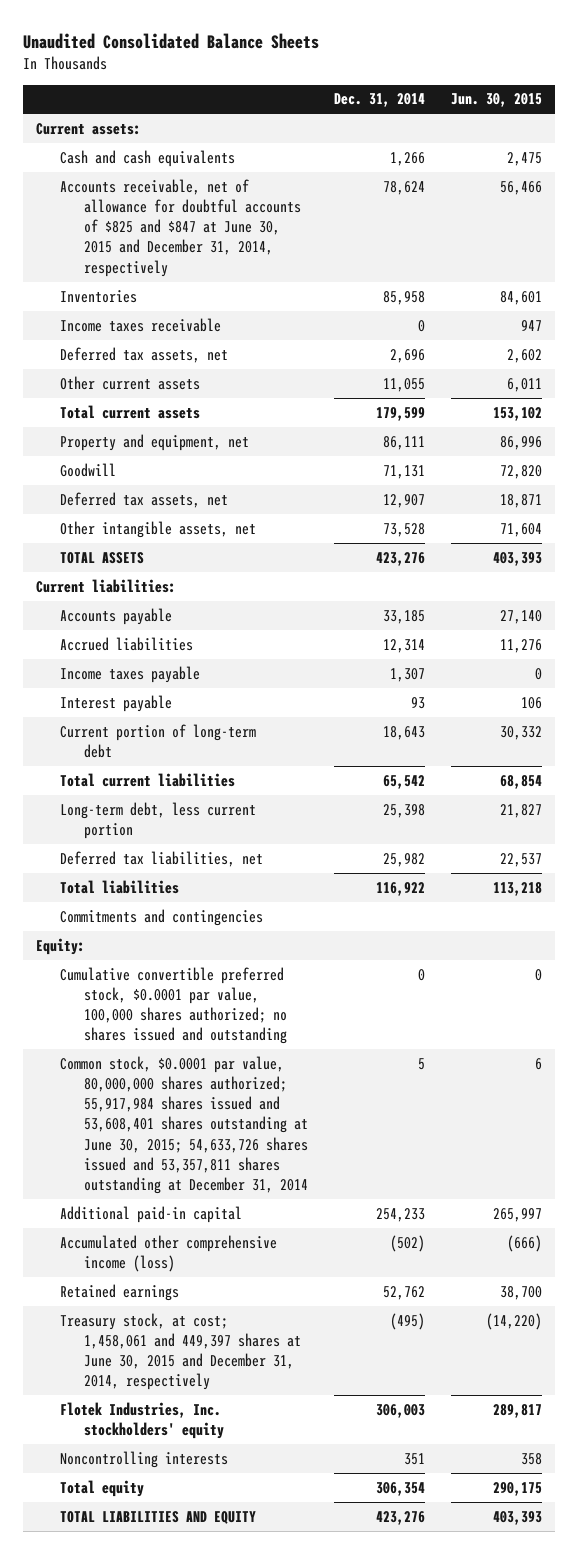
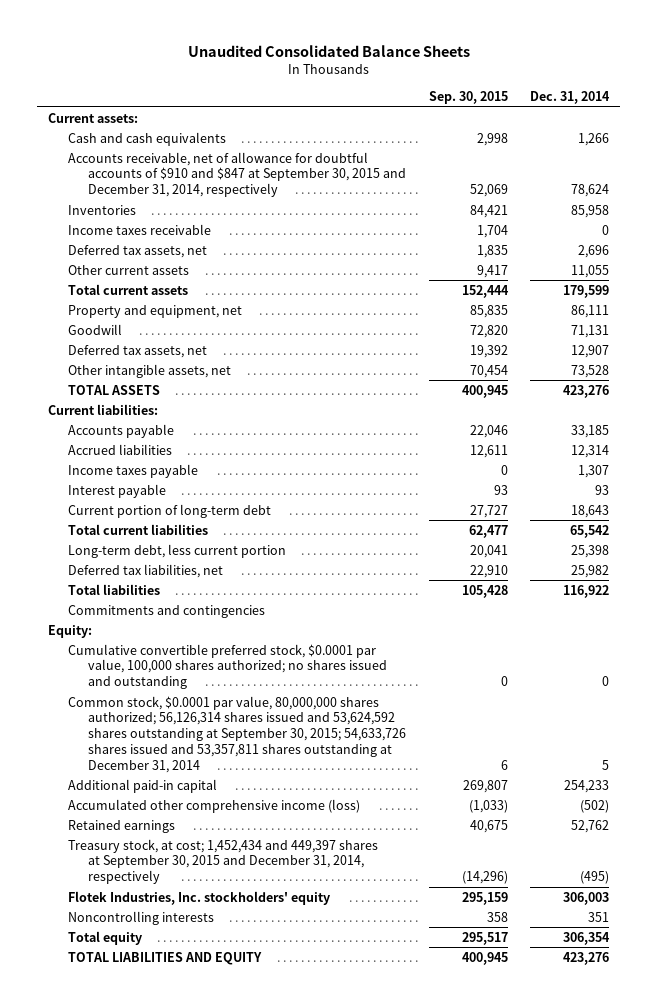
- | Dec. 31, 2014 | Jun. 30, 2015
+ | Sep. 30, 2015 | Dec. 31, 2014
- Accounts receivable, net of allowance for doubtful accounts of $825 and $847 at June 30, 2015 and December 31, 2014, respectively | 78,624 | 56,466
+ Accounts receivable, net of allowance for doubtful accounts of $910 and $847 at September 30, 2015 and December 31, 2014, respectively | 52,069 | 78,624
- Common stock, $0.0001 par value, 80,000,000 shares authorized; 55,917,984 shares issued and 53,608,401 shares outstanding at June 30, 2015; 54,633,726 shares issued and 53,357,811 shares outstanding at December 31, 2014 | 5 | 6
+ Common stock, $0.0001 par value, 80,000,000 shares authorized; 56,126,314 shares issued and 53,624,592 shares outstanding at September 30, 2015; 54,633,726 shares issued and 53,357,811 shares outstanding at December 31, 2014 | 6 | 5
- Treasury stock, at cost; 1,458,061 and 449,397 shares at June 30, 2015 and December 31, 2014, respectively | (495) | (14,220)
+ Treasury stock, at cost; 1,452,434 and 449,397 shares at September 30, 2015 and December 31, 2014, respectively | (14,296) | (495)

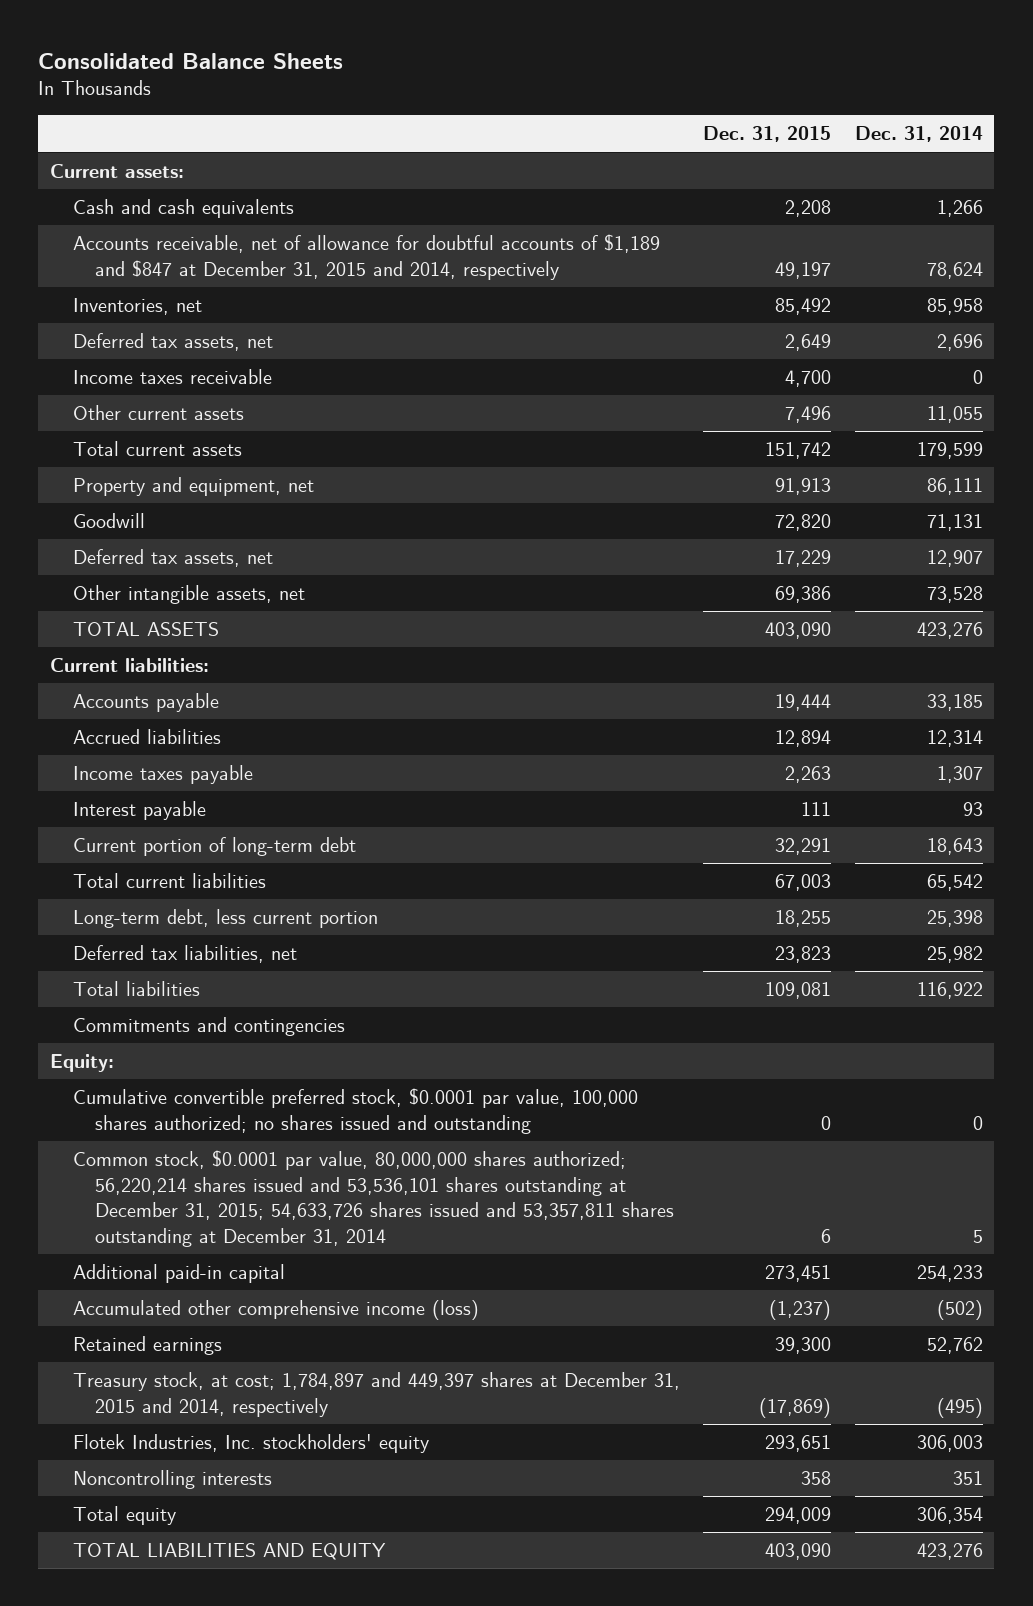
- Unaudited Consolidated Balance Sheets
+ Consolidated Balance Sheets
- | Sep. 30, 2015 | Dec. 31, 2014
+ | Dec. 31, 2015 | Dec. 31, 2014
- Accounts receivable, net of allowance for doubtful accounts of $910 and $847 at September 30, 2015 and December 31, 2014, respectively | 52,069 | 78,624
- Inventories | 84,421 | 85,958
+ Accounts receivable, net of allowance for doubtful accounts of $1,189 and $847 at December 31, 2015 and 2014, respectively | 49,197 | 78,624
+ Inventories, net | 85,492 | 85,958
moved down: Income taxes receivable | 4,700 | 0
- Common stock, $0.0001 par value, 80,000,000 shares authorized; 56,126,314 shares issued and 53,624,592 shares outstanding at September 30, 2015; 54,633,726 shares issued and 53,357,811 shares outstanding at December 31, 2014 | 6 | 5
+ Common stock, $0.0001 par value, 80,000,000 shares authorized; 56,220,214 shares issued and 53,536,101 shares outstanding at December 31, 2015; 54,633,726 shares issued and 53,357,811 shares outstanding at December 31, 2014 | 6 | 5
- Treasury stock, at cost; 1,452,434 and 449,397 shares at September 30, 2015 and December 31, 2014, respectively | (14,296) | (495)
+ Treasury stock, at cost; 1,784,897 and 449,397 shares at December 31, 2015 and 2014, respectively | (17,869) | (495)

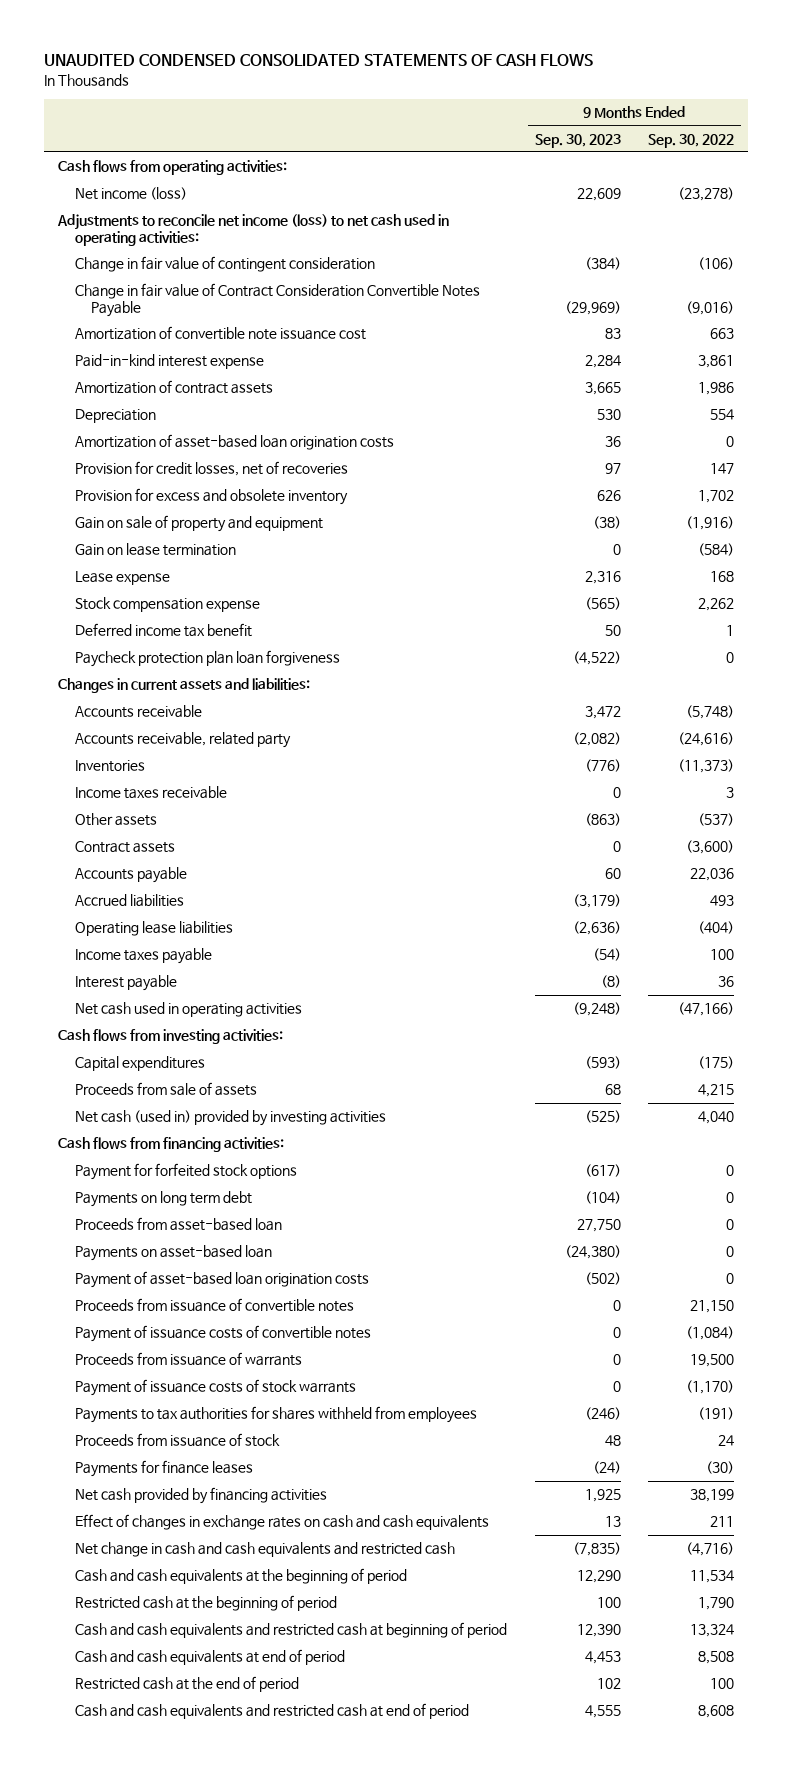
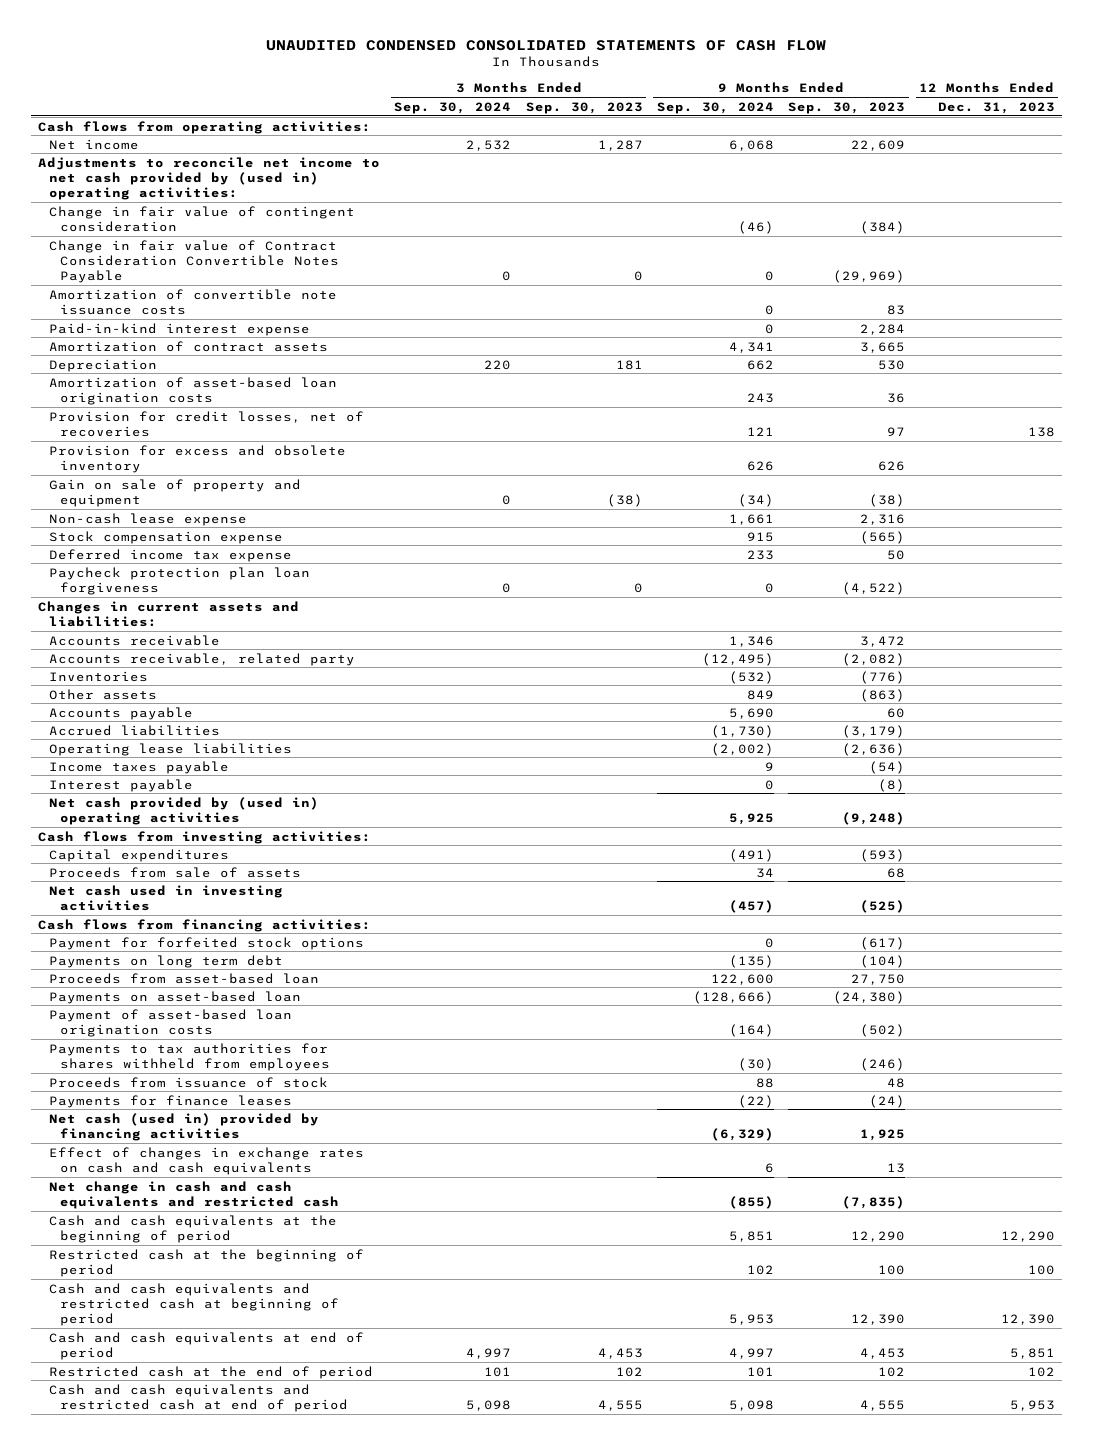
- UNAUDITED CONDENSED CONSOLIDATED STATEMENTS OF CASH FLOWS
+ UNAUDITED CONDENSED CONSOLIDATED STATEMENTS OF CASH FLOW
- | 9 Months Ended Sep. 30, 2023 | 9 Months Ended Sep. 30, 2022
+ | 3 Months Ended Sep. 30, 2024 | 3 Months Ended Sep. 30, 2023 | 9 Months Ended Sep. 30, 2024 | 9 Months Ended Sep. 30, 2023 | 12 Months Ended Dec. 31, 2023
- Net income (loss) | 22,609 | (23,278)
- Adjustments to reconcile net income (loss) to net cash used in operating activities:
+ Net income | 2,532 | 1,287 | 6,068 | 22,609 |
+ Adjustments to reconcile net income to net cash provided by (used in) operating activities:
- Amortization of convertible note issuance cost | 83 | 663
+ Amortization of convertible note issuance costs | | | 0 | 83 |
- Gain on lease termination | 0 | (584)
- Lease expense | 2,316 | 168
+ Non-cash lease expense | | | 1,661 | 2,316 |
- Deferred income tax benefit | 50 | 1
+ Deferred income tax expense | | | 233 | 50 |
- Income taxes receivable | 0 | 3
- Contract assets | 0 | (3,600)
- Net cash used in operating activities | (9,248) | (47,166)
+ Net cash provided by (used in) operating activities | | | 5,925 | (9,248) |
- Net cash (used in) provided by investing activities | (525) | 4,040
+ Net cash used in investing activities | | | (457) | (525) |
- Proceeds from issuance of convertible notes | 0 | 21,150
- Payment of issuance costs of convertible notes | 0 | (1,084)
- Proceeds from issuance of warrants | 0 | 19,500
- Payment of issuance costs of stock warrants | 0 | (1,170)
- Net cash provided by financing activities | 1,925 | 38,199
+ Net cash (used in) provided by financing activities | | | (6,329) | 1,925 |

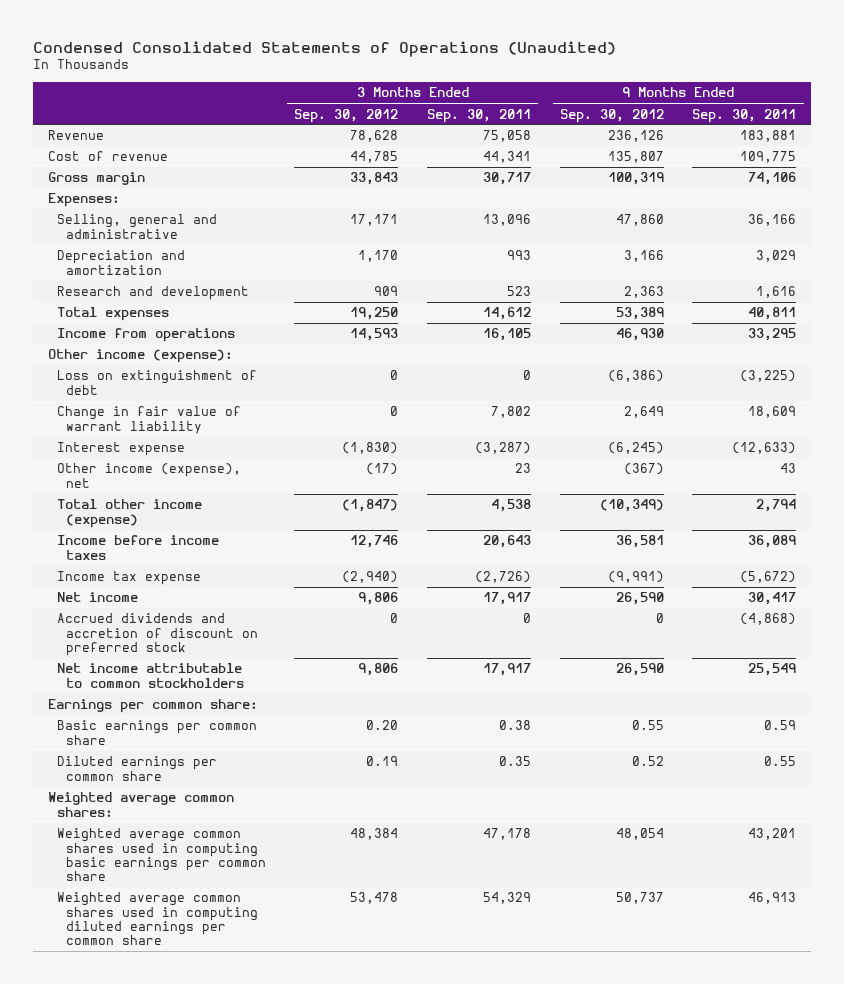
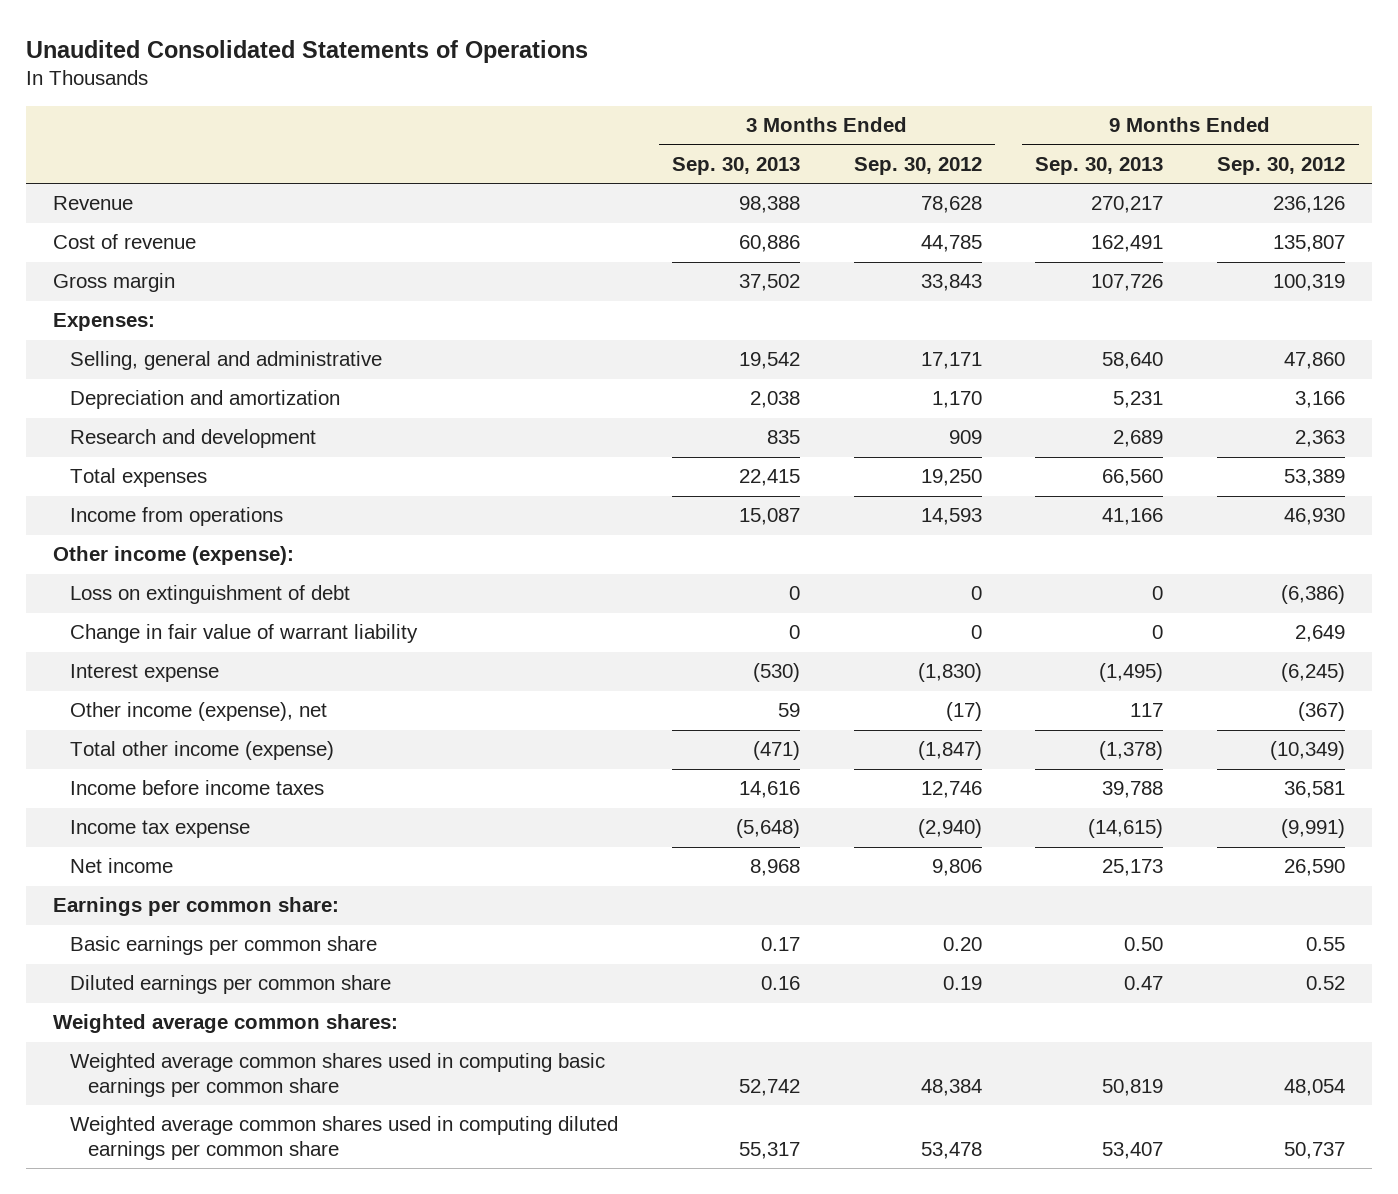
- Condensed Consolidated Statements of Operations (Unaudited)
+ Unaudited Consolidated Statements of Operations
- | 3 Months Ended Sep. 30, 2012 | 3 Months Ended Sep. 30, 2011 | 9 Months Ended Sep. 30, 2012 | 9 Months Ended Sep. 30, 2011
+ | 3 Months Ended Sep. 30, 2013 | 3 Months Ended Sep. 30, 2012 | 9 Months Ended Sep. 30, 2013 | 9 Months Ended Sep. 30, 2012
- Accrued dividends and accretion of discount on preferred stock | 0 | 0 | 0 | (4,868)
- Net income attributable to common stockholders | 9,806 | 17,917 | 26,590 | 25,549

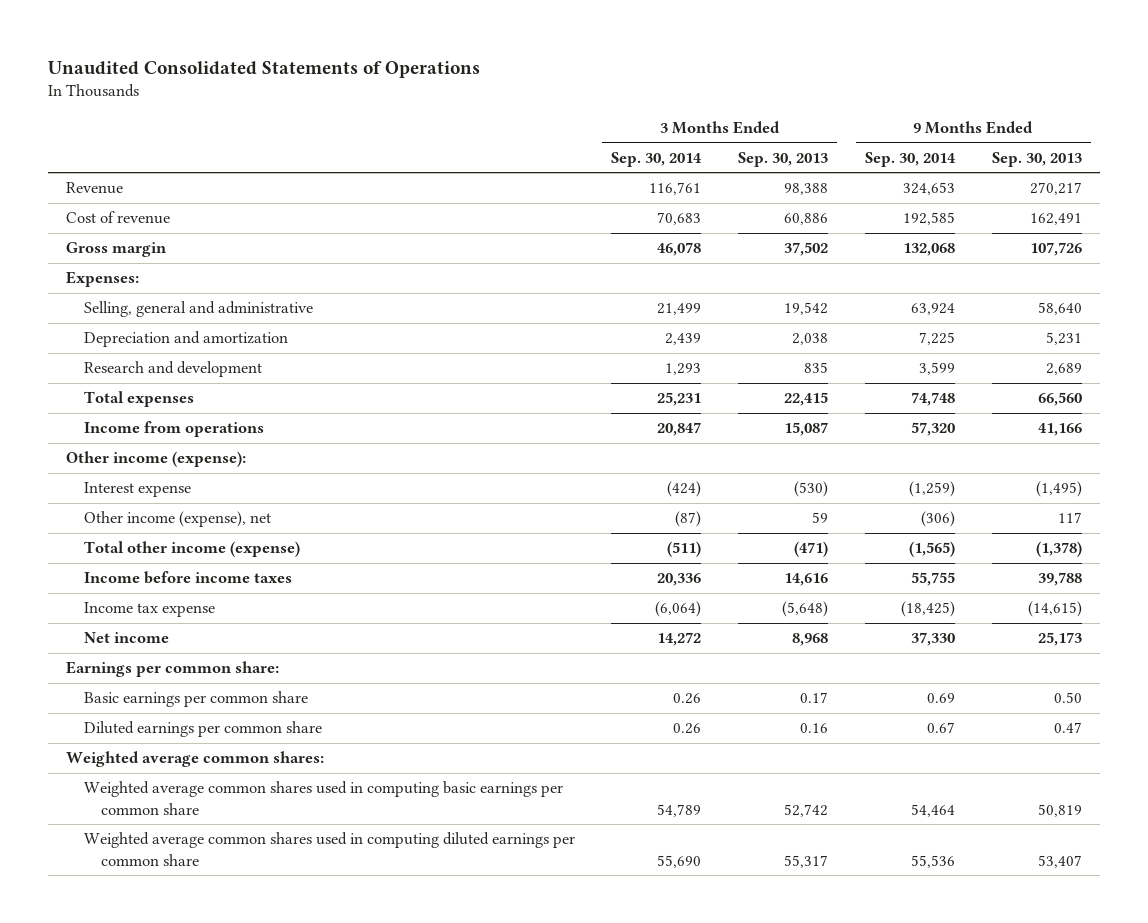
- | 3 Months Ended Sep. 30, 2013 | 3 Months Ended Sep. 30, 2012 | 9 Months Ended Sep. 30, 2013 | 9 Months Ended Sep. 30, 2012
+ | 3 Months Ended Sep. 30, 2014 | 3 Months Ended Sep. 30, 2013 | 9 Months Ended Sep. 30, 2014 | 9 Months Ended Sep. 30, 2013
- Loss on extinguishment of debt | 0 | 0 | 0 | (6,386)
- Change in fair value of warrant liability | 0 | 0 | 0 | 2,649

